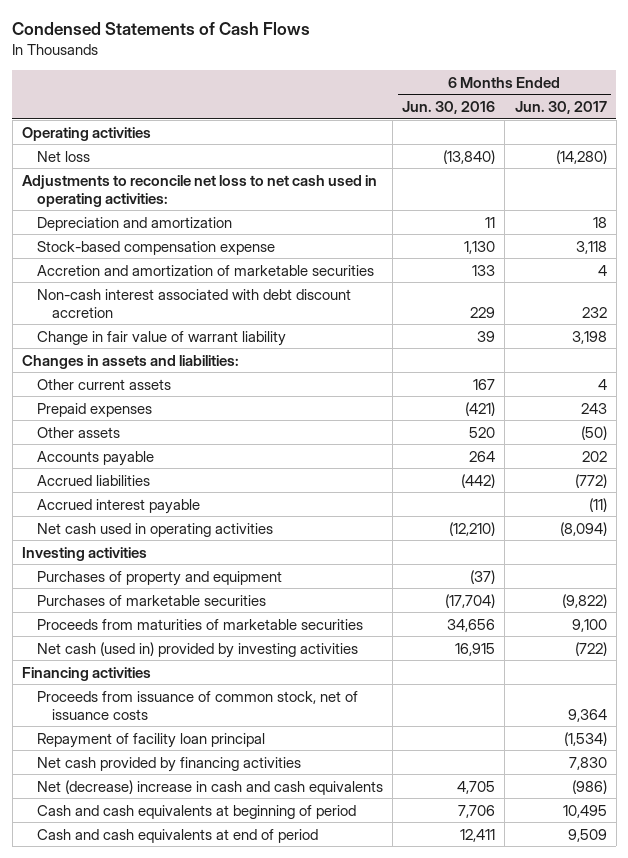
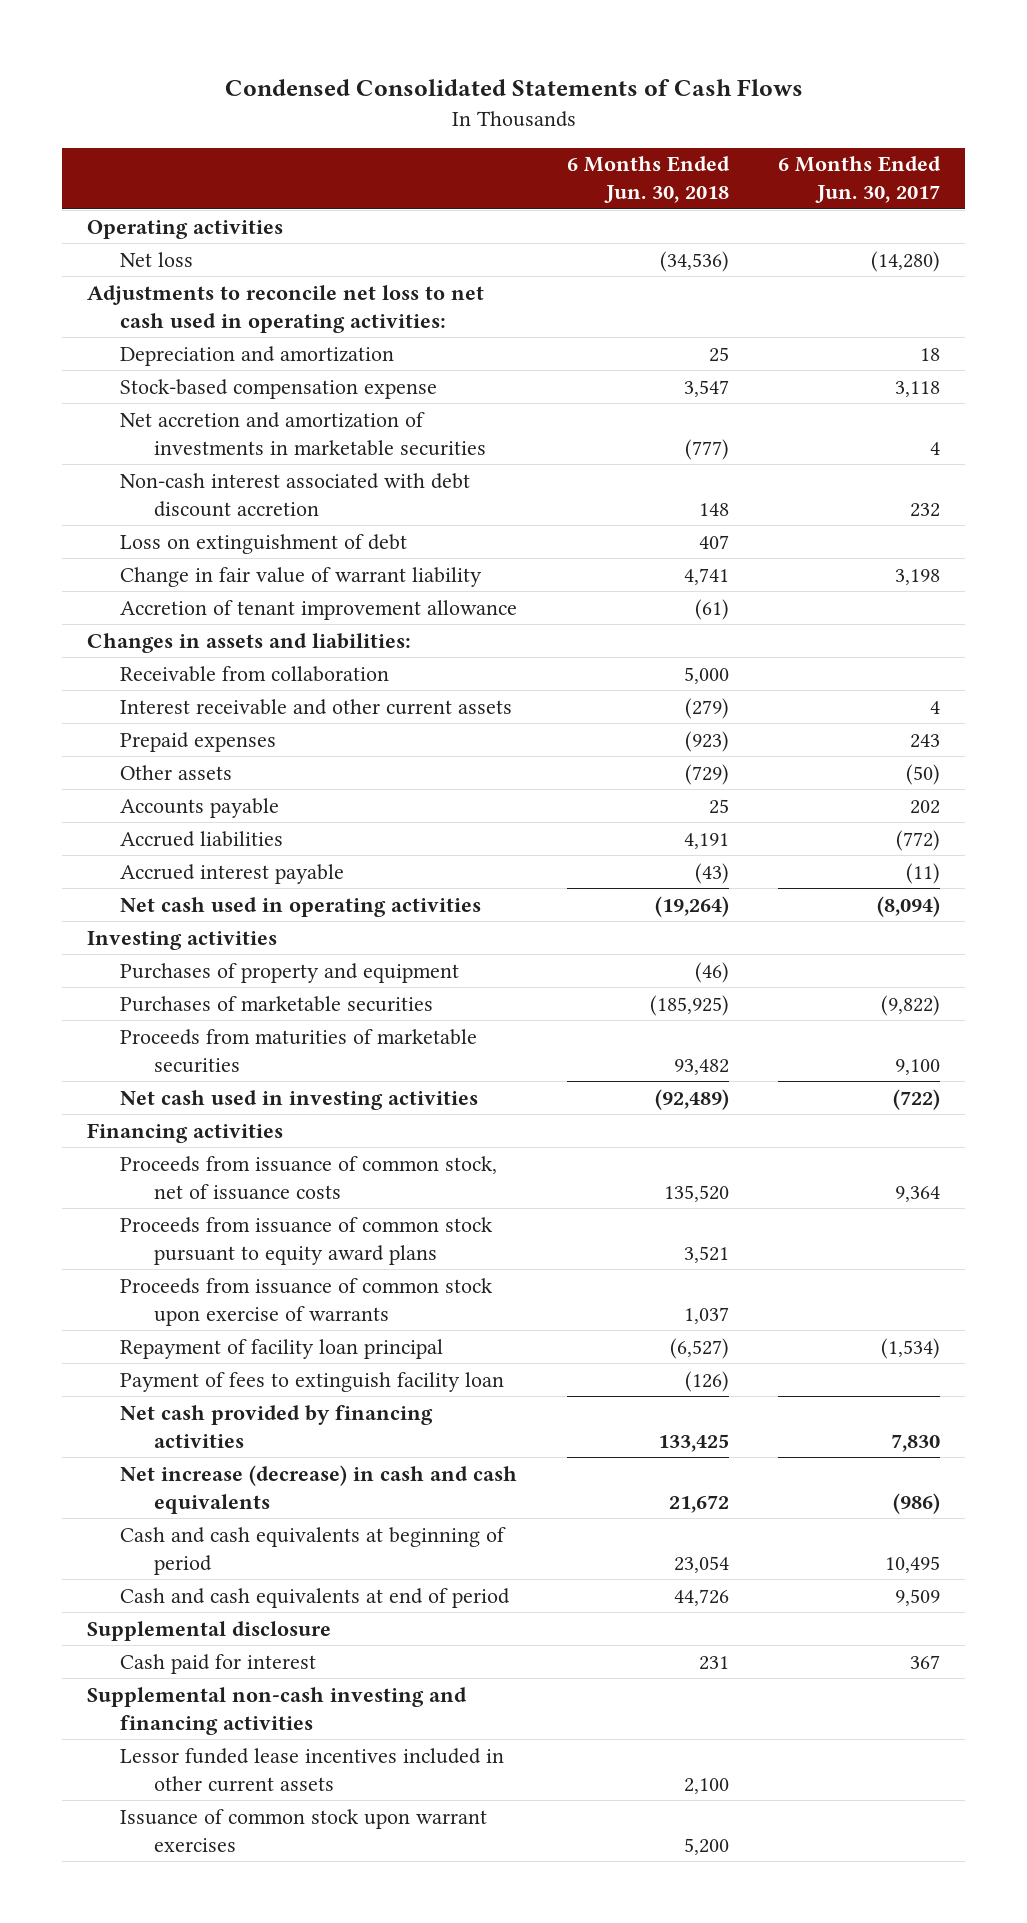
- Condensed Statements of Cash Flows
+ Condensed Consolidated Statements of Cash Flows
- | 6 Months Ended Jun. 30, 2016 | 6 Months Ended Jun. 30, 2017
+ | 6 Months Ended Jun. 30, 2018 | 6 Months Ended Jun. 30, 2017
- Accretion and amortization of marketable securities | 133 | 4
+ Net accretion and amortization of investments in marketable securities | (777) | 4
+ Loss on extinguishment of debt | 407 |
+ Accretion of tenant improvement allowance | (61) |
- Other current assets | 167 | 4
+ Receivable from collaboration | 5,000 |
+ Interest receivable and other current assets | (279) | 4
- Net cash (used in) provided by investing activities | 16,915 | (722)
+ Net cash used in investing activities | (92,489) | (722)
+ Proceeds from issuance of common stock pursuant to equity award plans | 3,521 |
+ Proceeds from issuance of common stock upon exercise of warrants | 1,037 |
+ Payment of fees to extinguish facility loan | (126) |
- Net (decrease) increase in cash and cash equivalents | 4,705 | (986)
+ Net increase (decrease) in cash and cash equivalents | 21,672 | (986)
+ Supplemental disclosure
+ Cash paid for interest | 231 | 367
+ Supplemental non-cash investing and financing activities
+ Lessor funded lease incentives included in other current assets | 2,100 |
+ Issuance of common stock upon warrant exercises | 5,200 |

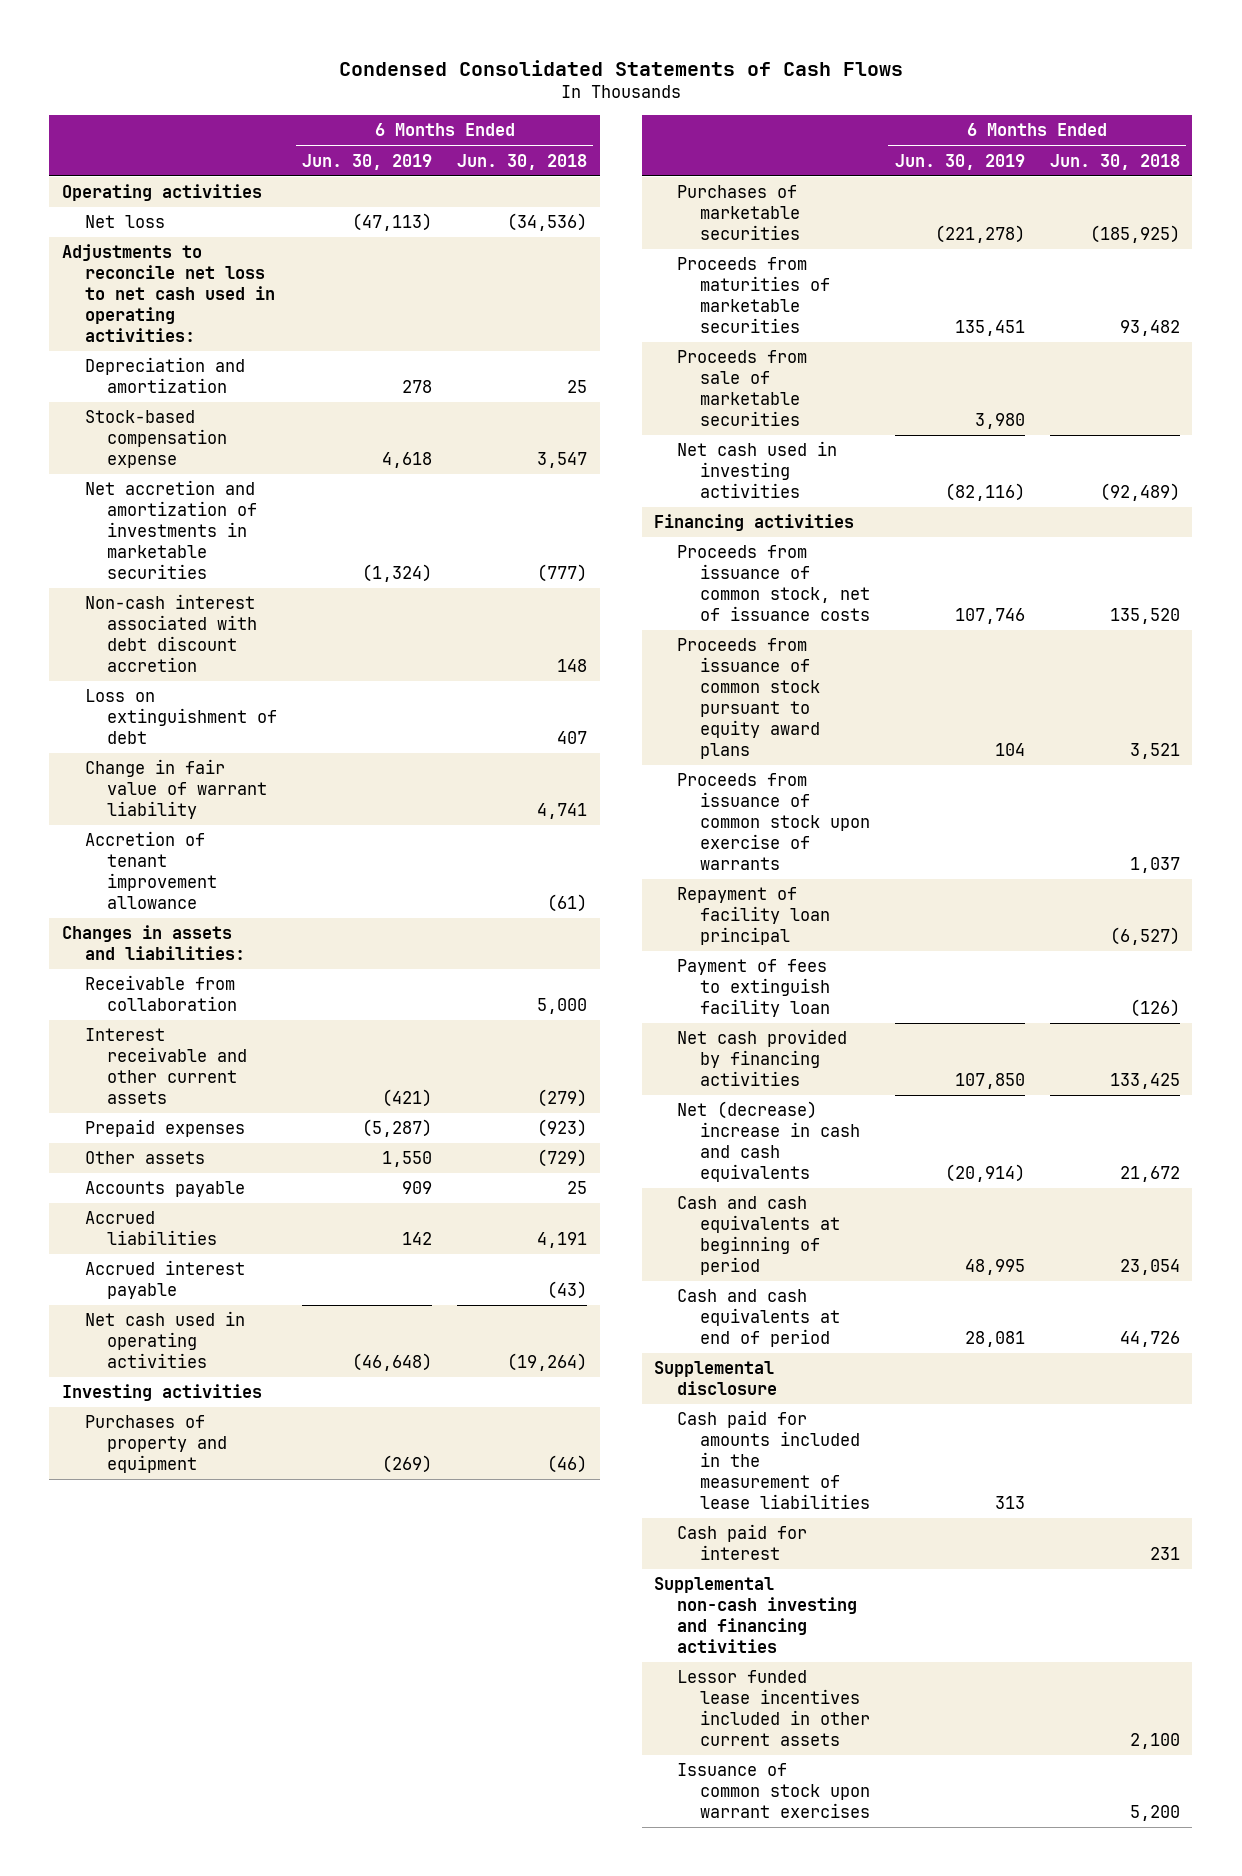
- | 6 Months Ended Jun. 30, 2018 | 6 Months Ended Jun. 30, 2017
+ | 6 Months Ended Jun. 30, 2019 | 6 Months Ended Jun. 30, 2018
+ Proceeds from sale of marketable securities | 3,980 |
- Net increase (decrease) in cash and cash equivalents | 21,672 | (986)
+ Net (decrease) increase in cash and cash equivalents | (20,914) | 21,672
+ Cash paid for amounts included in the measurement of lease liabilities | 313 |

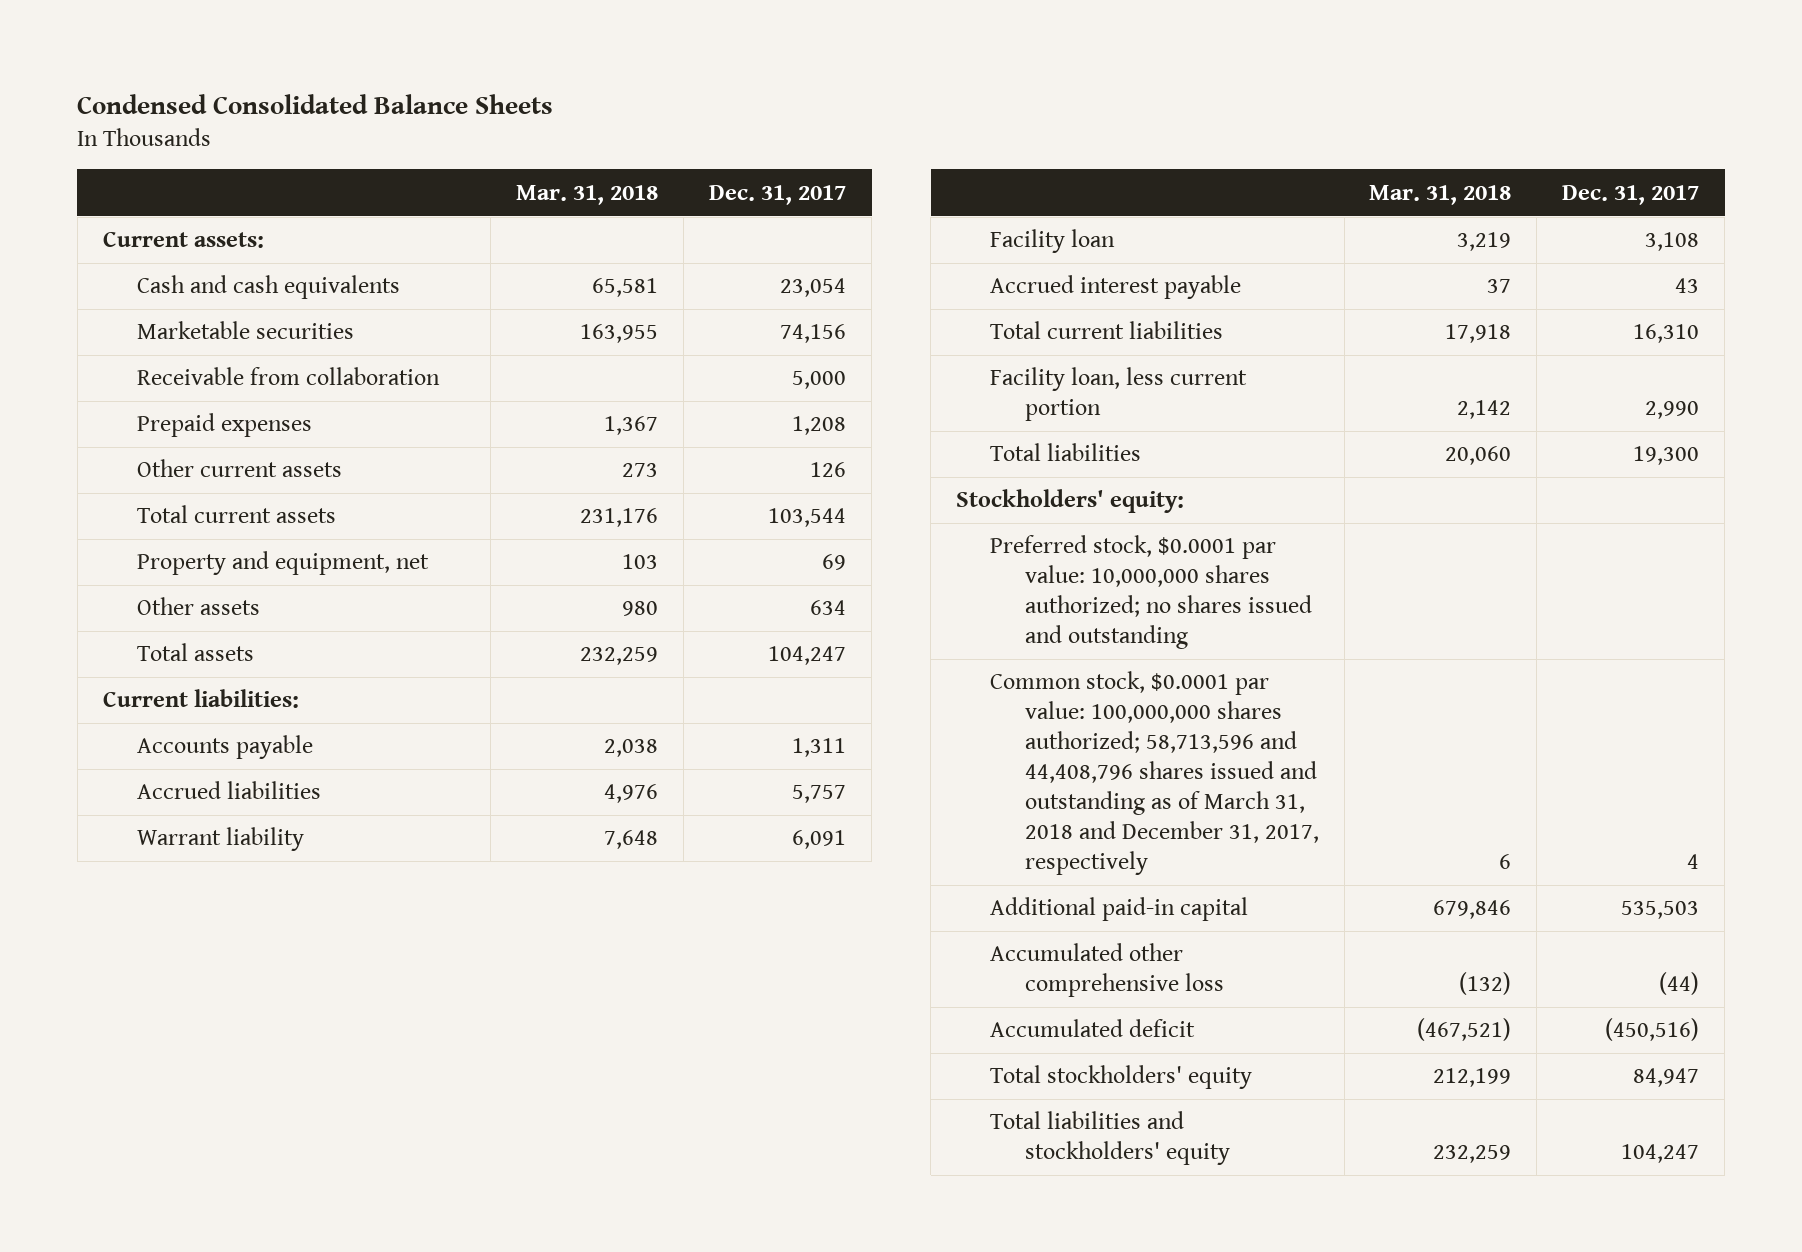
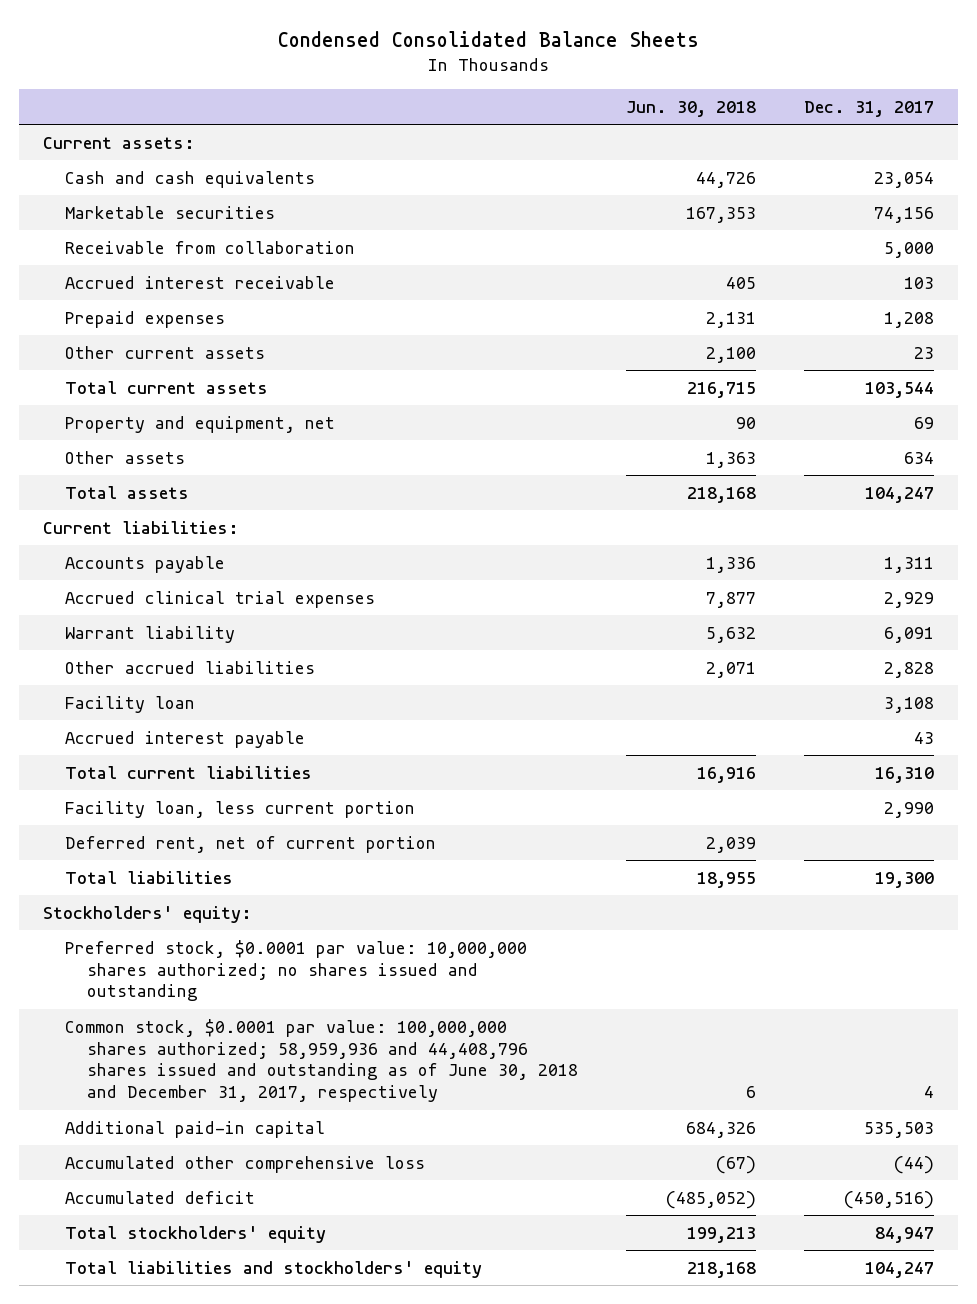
- | Mar. 31, 2018 | Dec. 31, 2017
+ | Jun. 30, 2018 | Dec. 31, 2017
+ Accrued interest receivable | 405 | 103
- Other current assets | 273 | 126
+ Other current assets | 2,100 | 23
- Accrued liabilities | 4,976 | 5,757
+ Accrued clinical trial expenses | 7,877 | 2,929
+ Other accrued liabilities | 2,071 | 2,828
+ Deferred rent, net of current portion | 2,039 |
- Common stock, $0.0001 par value: 100,000,000 shares authorized; 58,713,596 and 44,408,796 shares issued and outstanding as of March 31, 2018 and December 31, 2017, respectively | 6 | 4
+ Common stock, $0.0001 par value: 100,000,000 shares authorized; 58,959,936 and 44,408,796 shares issued and outstanding as of June 30, 2018 and December 31, 2017, respectively | 6 | 4

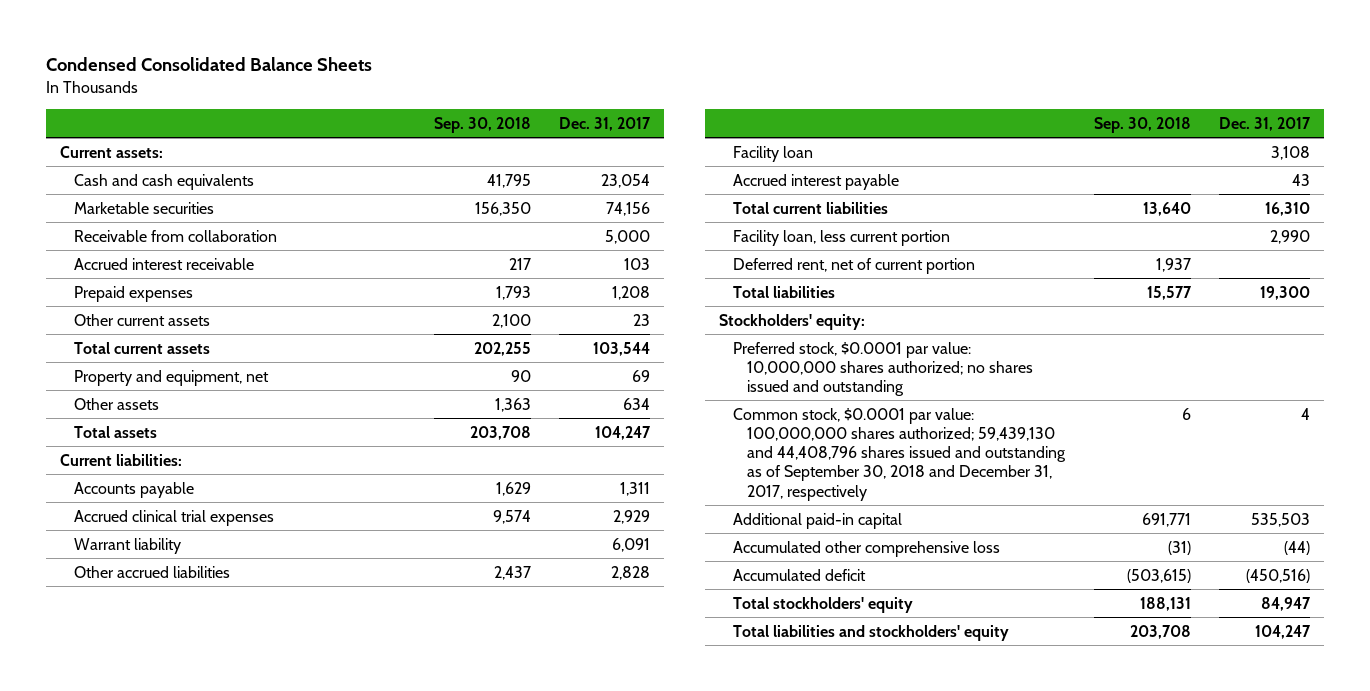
- | Jun. 30, 2018 | Dec. 31, 2017
+ | Sep. 30, 2018 | Dec. 31, 2017
- Common stock, $0.0001 par value: 100,000,000 shares authorized; 58,959,936 and 44,408,796 shares issued and outstanding as of June 30, 2018 and December 31, 2017, respectively | 6 | 4
+ Common stock, $0.0001 par value: 100,000,000 shares authorized; 59,439,130 and 44,408,796 shares issued and outstanding as of September 30, 2018 and December 31, 2017, respectively | 6 | 4

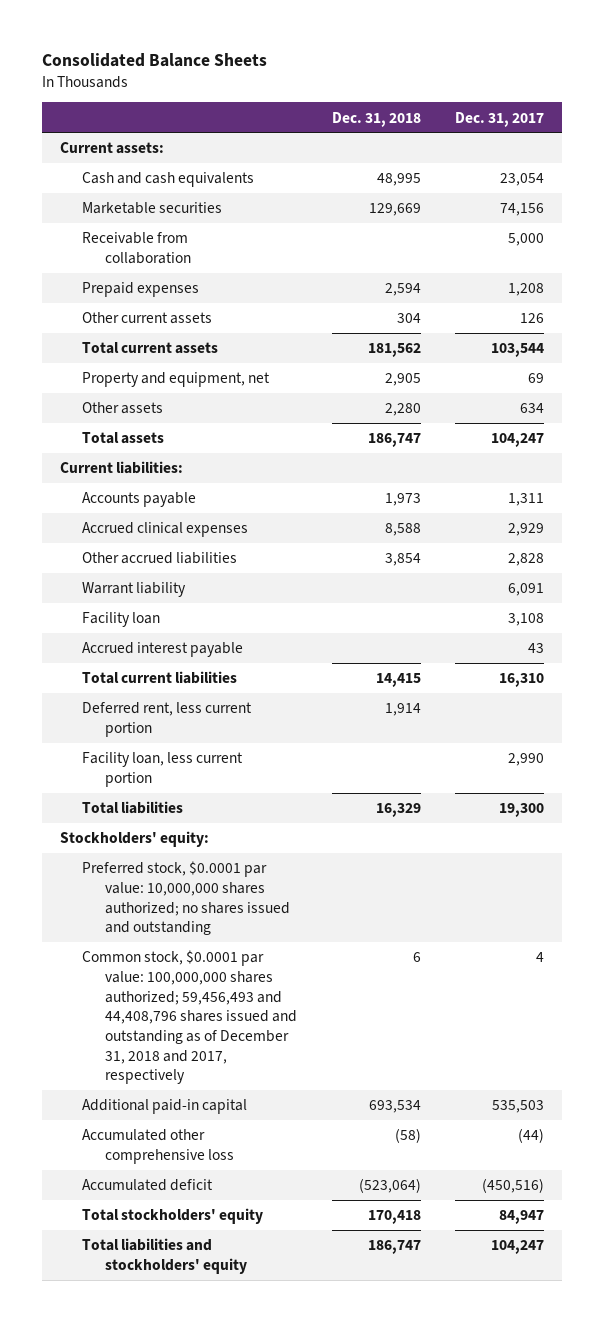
- Condensed Consolidated Balance Sheets
+ Consolidated Balance Sheets
- | Sep. 30, 2018 | Dec. 31, 2017
+ | Dec. 31, 2018 | Dec. 31, 2017
- Accrued interest receivable | 217 | 103
- Other current assets | 2,100 | 23
+ Other current assets | 304 | 126
- Accrued clinical trial expenses | 9,574 | 2,929
+ Accrued clinical expenses | 8,588 | 2,929
moved down: Warrant liability | | 6,091
+ Deferred rent, less current portion | 1,914 |
- Deferred rent, net of current portion | 1,937 |
- Common stock, $0.0001 par value: 100,000,000 shares authorized; 59,439,130 and 44,408,796 shares issued and outstanding as of September 30, 2018 and December 31, 2017, respectively | 6 | 4
+ Common stock, $0.0001 par value: 100,000,000 shares authorized; 59,456,493 and 44,408,796 shares issued and outstanding as of December 31, 2018 and 2017, respectively | 6 | 4

